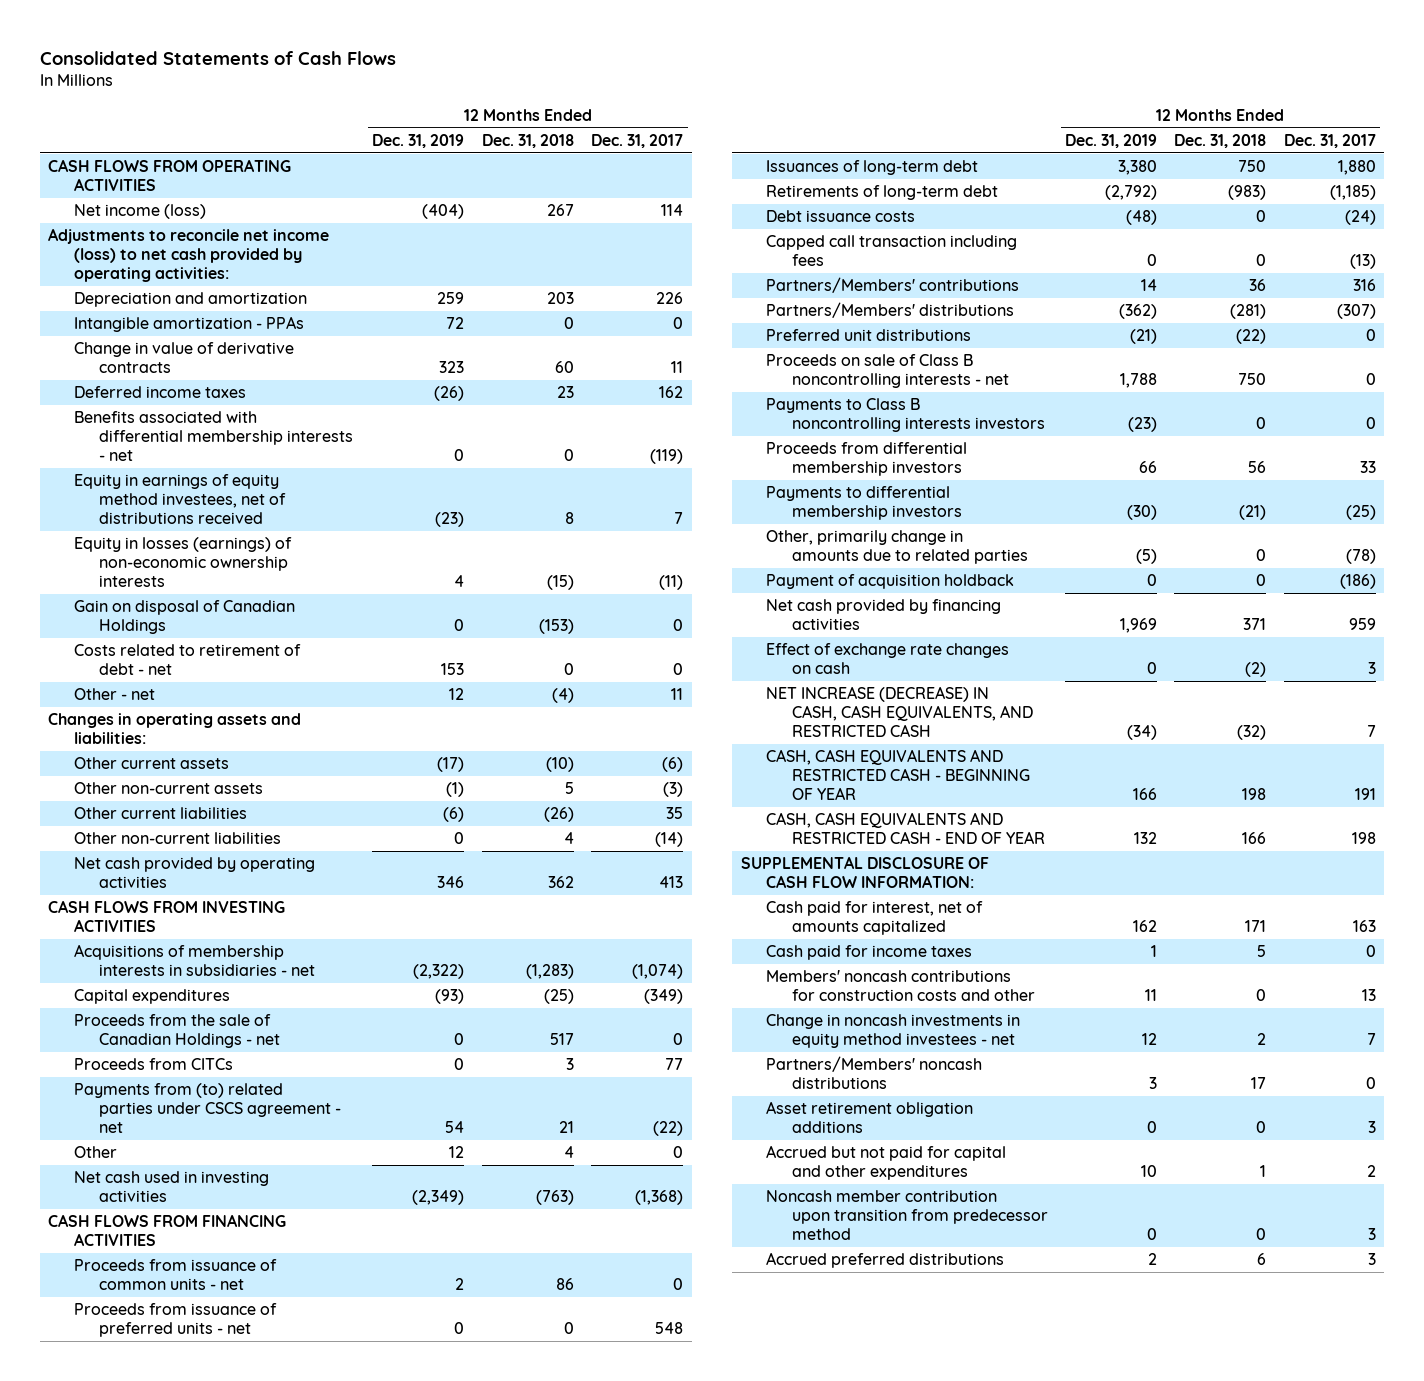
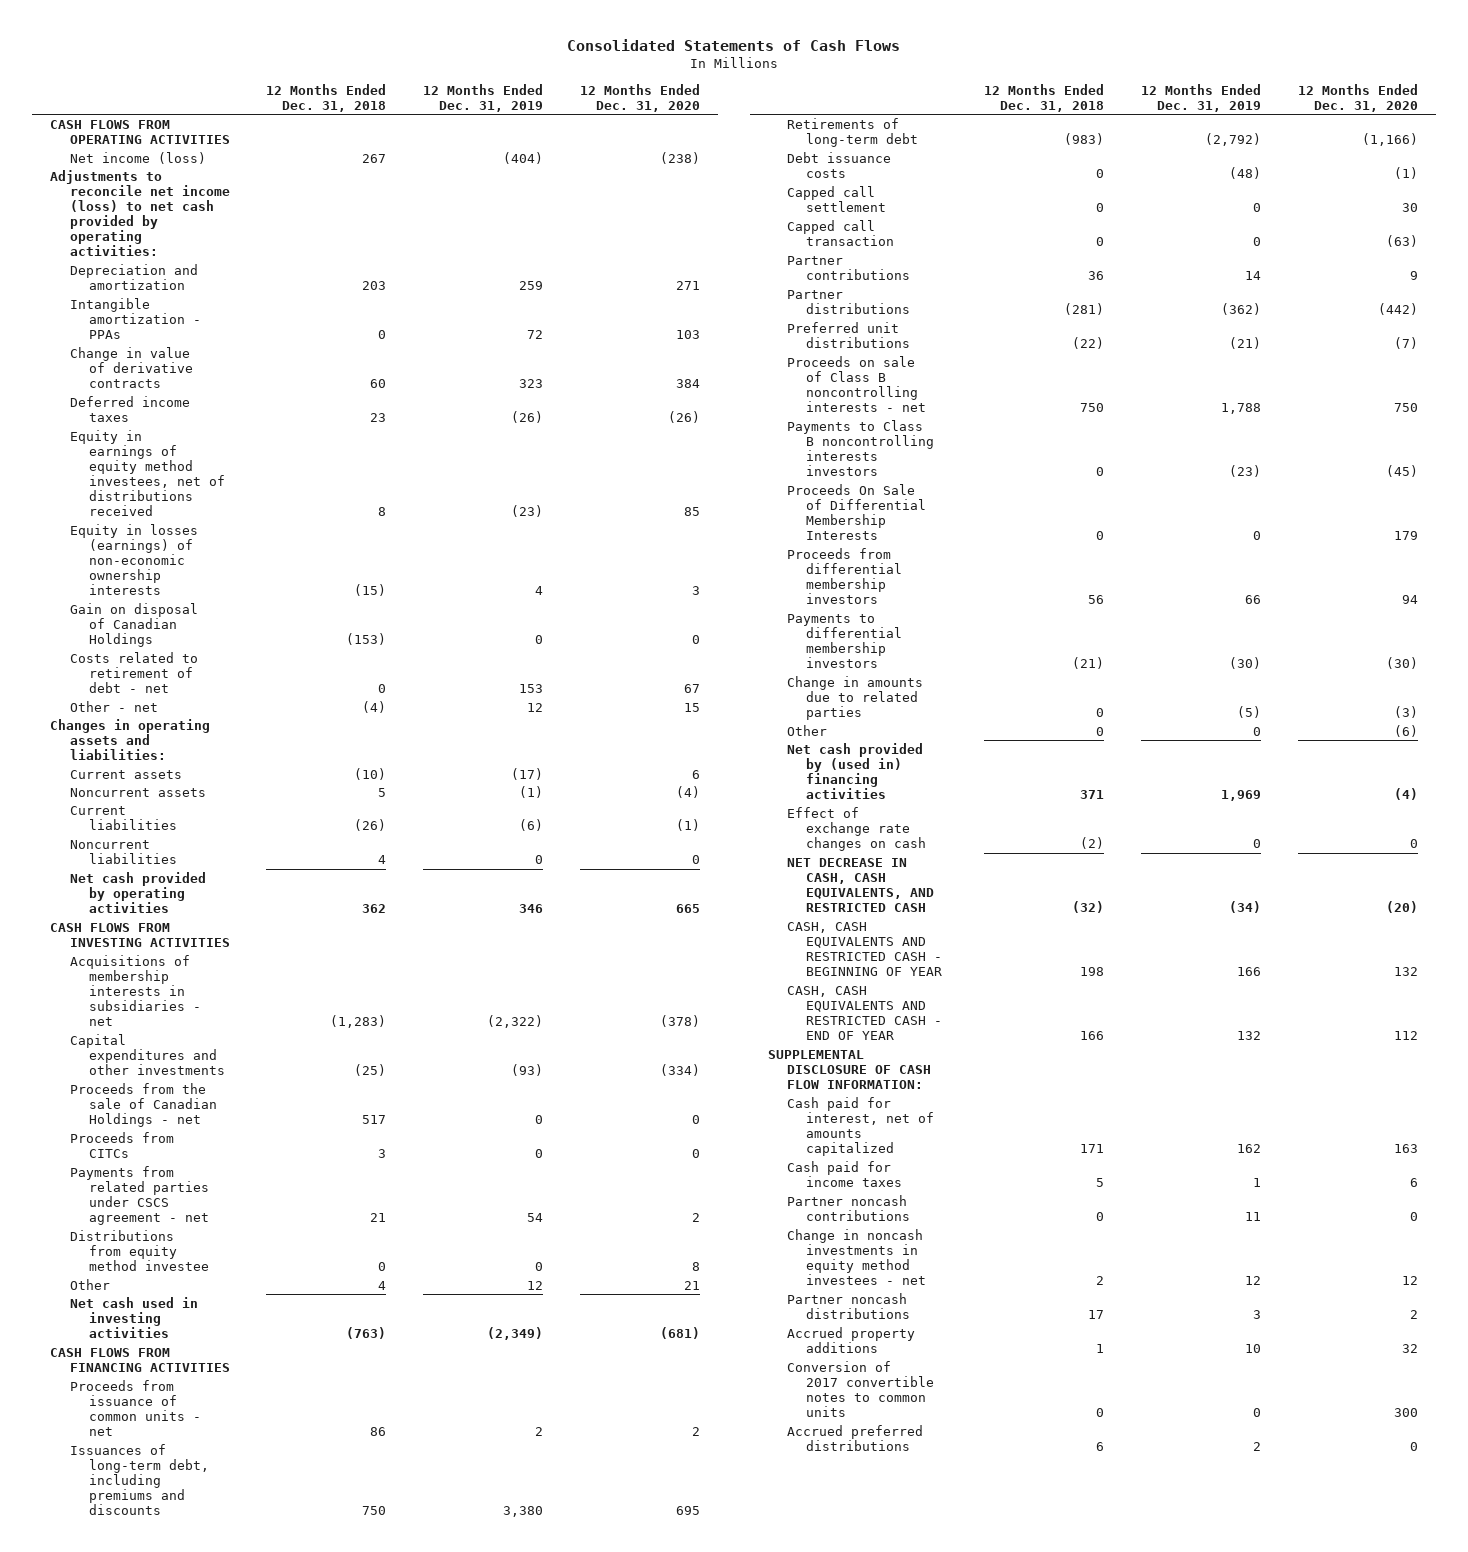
- | 12 Months Ended Dec. 31, 2019 | 12 Months Ended Dec. 31, 2018 | 12 Months Ended Dec. 31, 2017
+ | 12 Months Ended Dec. 31, 2018 | 12 Months Ended Dec. 31, 2019 | 12 Months Ended Dec. 31, 2020
- Benefits associated with differential membership interests - net | 0 | 0 | (119)
- Other current assets | (17) | (10) | (6)
- Other non-current assets | (1) | 5 | (3)
- Other current liabilities | (6) | (26) | 35
- Other non-current liabilities | 0 | 4 | (14)
+ Current assets | (10) | (17) | 6
+ Noncurrent assets | 5 | (1) | (4)
+ Current liabilities | (26) | (6) | (1)
+ Noncurrent liabilities | 4 | 0 | 0
- Capital expenditures | (93) | (25) | (349)
+ Capital expenditures and other investments | (25) | (93) | (334)
- Payments from (to) related parties under CSCS agreement - net | 54 | 21 | (22)
+ Payments from related parties under CSCS agreement - net | 21 | 54 | 2
+ Distributions from equity method investee | 0 | 0 | 8
- Proceeds from issuance of preferred units - net | 0 | 0 | 548
- Issuances of long-term debt | 3,380 | 750 | 1,880
+ Issuances of long-term debt, including premiums and discounts | 750 | 3,380 | 695
- Capped call transaction including fees | 0 | 0 | (13)
- Partners/Members' contributions | 14 | 36 | 316
- Partners/Members' distributions | (362) | (281) | (307)
+ Capped call settlement | 0 | 0 | 30
+ Capped call transaction | 0 | 0 | (63)
+ Partner contributions | 36 | 14 | 9
+ Partner distributions | (281) | (362) | (442)
+ Proceeds On Sale of Differential Membership Interests | 0 | 0 | 179
- Other, primarily change in amounts due to related parties | (5) | 0 | (78)
- Payment of acquisition holdback | 0 | 0 | (186)
- Net cash provided by financing activities | 1,969 | 371 | 959
+ Change in amounts due to related parties | 0 | (5) | (3)
+ Other | 0 | 0 | (6)
+ Net cash provided by (used in) financing activities | 371 | 1,969 | (4)
- NET INCREASE (DECREASE) IN CASH, CASH EQUIVALENTS, AND RESTRICTED CASH | (34) | (32) | 7
+ NET DECREASE IN CASH, CASH EQUIVALENTS, AND RESTRICTED CASH | (32) | (34) | (20)
- Members' noncash contributions for construction costs and other | 11 | 0 | 13
+ Partner noncash contributions | 0 | 11 | 0
- Partners/Members' noncash distributions | 3 | 17 | 0
- Asset retirement obligation additions | 0 | 0 | 3
- Accrued but not paid for capital and other expenditures | 10 | 1 | 2
- Noncash member contribution upon transition from predecessor method | 0 | 0 | 3
+ Partner noncash distributions | 17 | 3 | 2
+ Accrued property additions | 1 | 10 | 32
+ Conversion of 2017 convertible notes to common units | 0 | 0 | 300

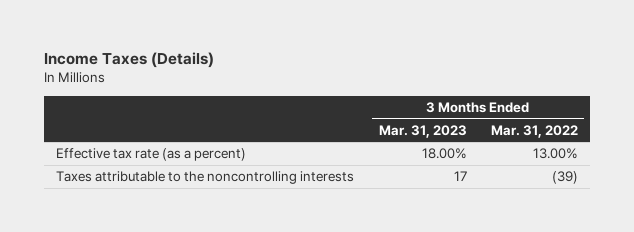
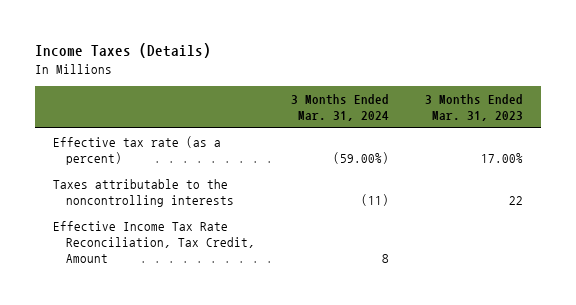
- | 3 Months Ended Mar. 31, 2023 | 3 Months Ended Mar. 31, 2022
+ | 3 Months Ended Mar. 31, 2024 | 3 Months Ended Mar. 31, 2023
- Effective tax rate (as a percent) | 18.00% | 13.00%
- Taxes attributable to the noncontrolling interests | 17 | (39)
+ Effective tax rate (as a percent) | (59.00%) | 17.00%
+ Taxes attributable to the noncontrolling interests | (11) | 22
+ Effective Income Tax Rate Reconciliation, Tax Credit, Amount | 8 |

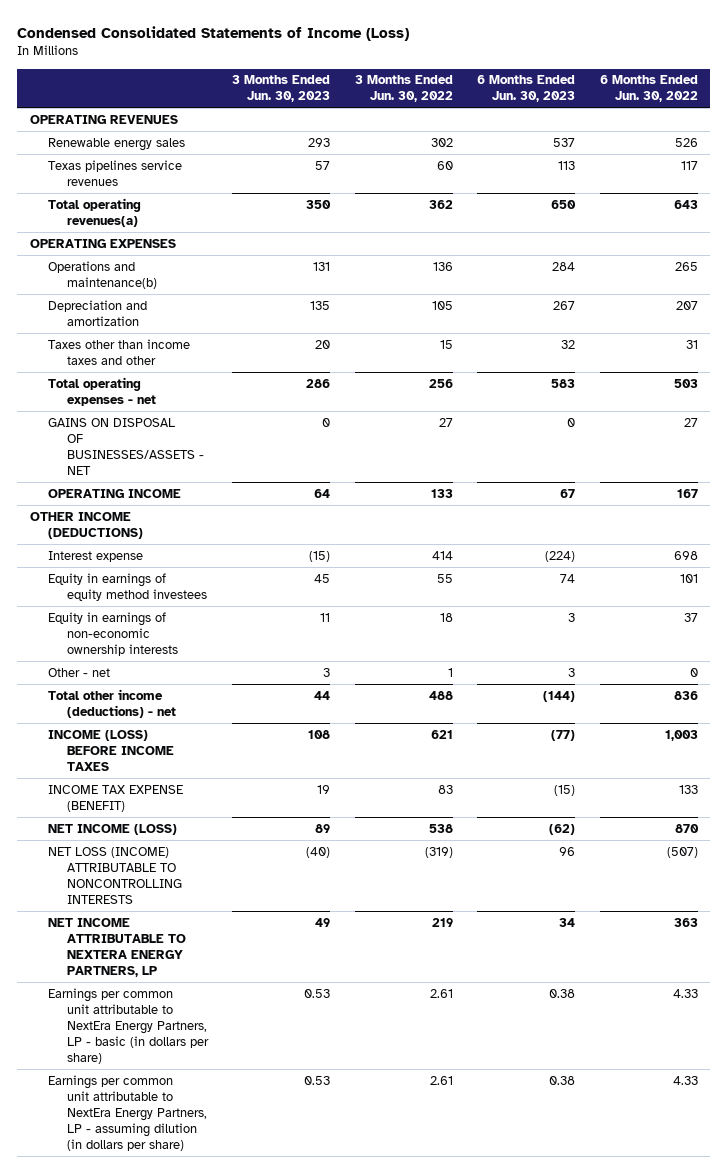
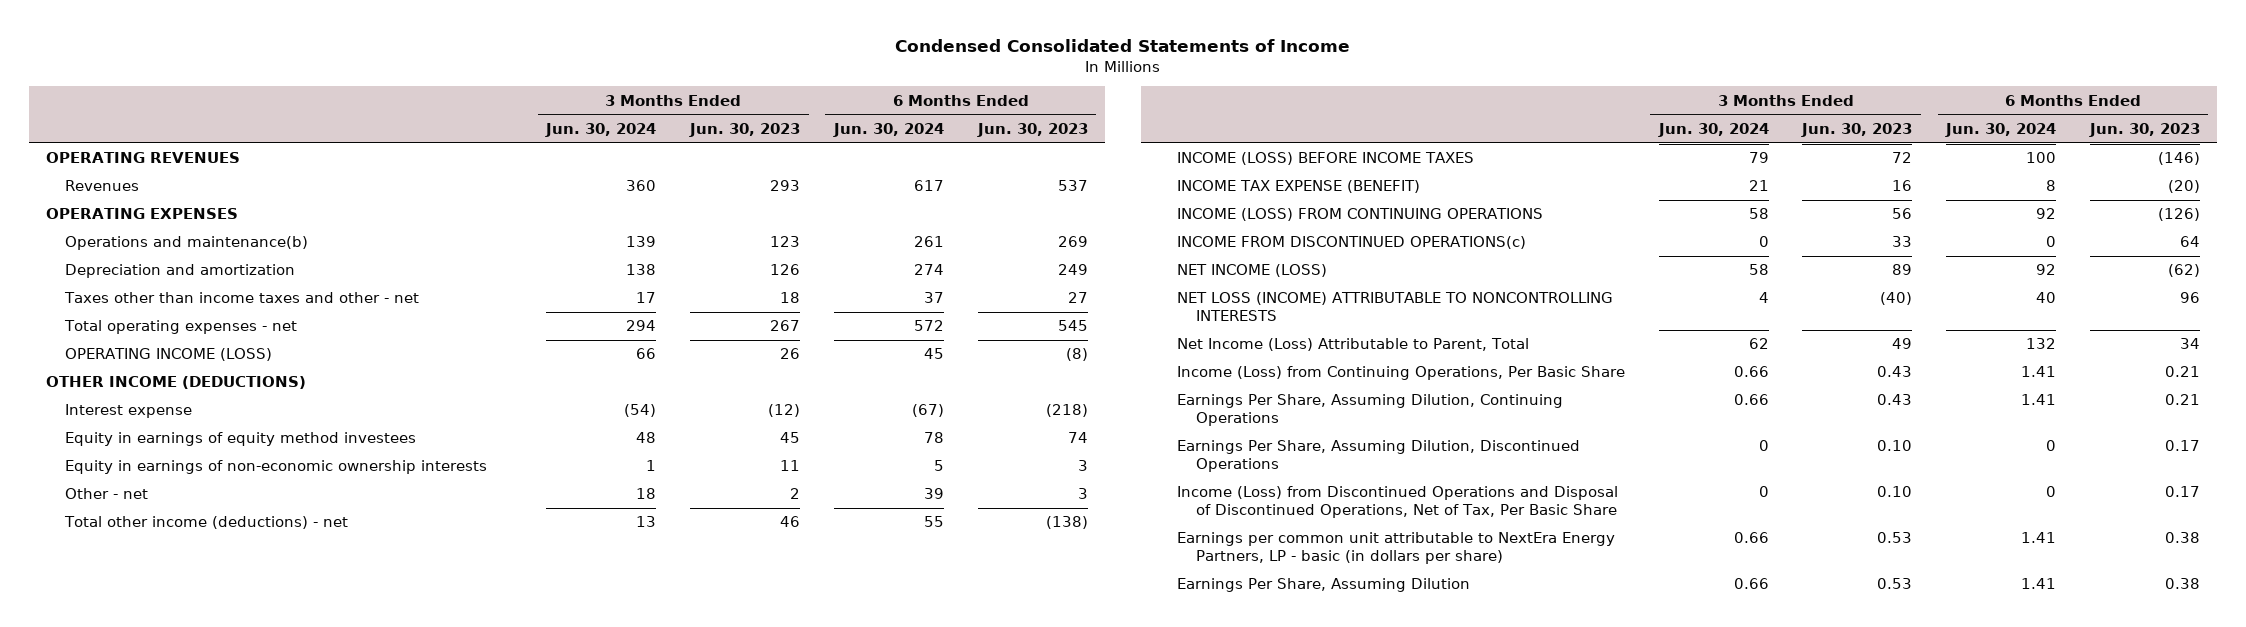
- Condensed Consolidated Statements of Income (Loss)
+ Condensed Consolidated Statements of Income
- | 3 Months Ended Jun. 30, 2023 | 3 Months Ended Jun. 30, 2022 | 6 Months Ended Jun. 30, 2023 | 6 Months Ended Jun. 30, 2022
+ | 3 Months Ended Jun. 30, 2024 | 3 Months Ended Jun. 30, 2023 | 6 Months Ended Jun. 30, 2024 | 6 Months Ended Jun. 30, 2023
- Renewable energy sales | 293 | 302 | 537 | 526
- Texas pipelines service revenues | 57 | 60 | 113 | 117
- Total operating revenues(a) | 350 | 362 | 650 | 643
+ Revenues | 360 | 293 | 617 | 537
- Operations and maintenance(b) | 131 | 136 | 284 | 265
- Depreciation and amortization | 135 | 105 | 267 | 207
- Taxes other than income taxes and other | 20 | 15 | 32 | 31
- Total operating expenses - net | 286 | 256 | 583 | 503
- GAINS ON DISPOSAL OF BUSINESSES/ASSETS - NET | 0 | 27 | 0 | 27
- OPERATING INCOME | 64 | 133 | 67 | 167
+ Operations and maintenance(b) | 139 | 123 | 261 | 269
+ Depreciation and amortization | 138 | 126 | 274 | 249
+ Taxes other than income taxes and other - net | 17 | 18 | 37 | 27
+ Total operating expenses - net | 294 | 267 | 572 | 545
+ OPERATING INCOME (LOSS) | 66 | 26 | 45 | (8)
- Interest expense | (15) | 414 | (224) | 698
+ Interest expense | (54) | (12) | (67) | (218)
- Other - net | 3 | 1 | 3 | 0
- Total other income (deductions) - net | 44 | 488 | (144) | 836
- INCOME (LOSS) BEFORE INCOME TAXES | 108 | 621 | (77) | 1,003
- INCOME TAX EXPENSE (BENEFIT) | 19 | 83 | (15) | 133
+ Other - net | 18 | 2 | 39 | 3
+ Total other income (deductions) - net | 13 | 46 | 55 | (138)
+ INCOME (LOSS) BEFORE INCOME TAXES | 79 | 72 | 100 | (146)
+ INCOME TAX EXPENSE (BENEFIT) | 21 | 16 | 8 | (20)
+ INCOME (LOSS) FROM CONTINUING OPERATIONS | 58 | 56 | 92 | (126)
+ INCOME FROM DISCONTINUED OPERATIONS(c) | 0 | 33 | 0 | 64
- NET INCOME ATTRIBUTABLE TO NEXTERA ENERGY PARTNERS, LP | 49 | 219 | 34 | 363
+ Net Income (Loss) Attributable to Parent, Total | 62 | 49 | 132 | 34
+ Income (Loss) from Continuing Operations, Per Basic Share | 0.66 | 0.43 | 1.41 | 0.21
+ Earnings Per Share, Assuming Dilution, Continuing Operations | 0.66 | 0.43 | 1.41 | 0.21
+ Earnings Per Share, Assuming Dilution, Discontinued Operations | 0 | 0.10 | 0 | 0.17
+ Income (Loss) from Discontinued Operations and Disposal of Discontinued Operations, Net of Tax, Per Basic Share | 0 | 0.10 | 0 | 0.17
- Earnings per common unit attributable to NextEra Energy Partners, LP - assuming dilution (in dollars per share) | 0.53 | 2.61 | 0.38 | 4.33
+ Earnings Per Share, Assuming Dilution | 0.66 | 0.53 | 1.41 | 0.38

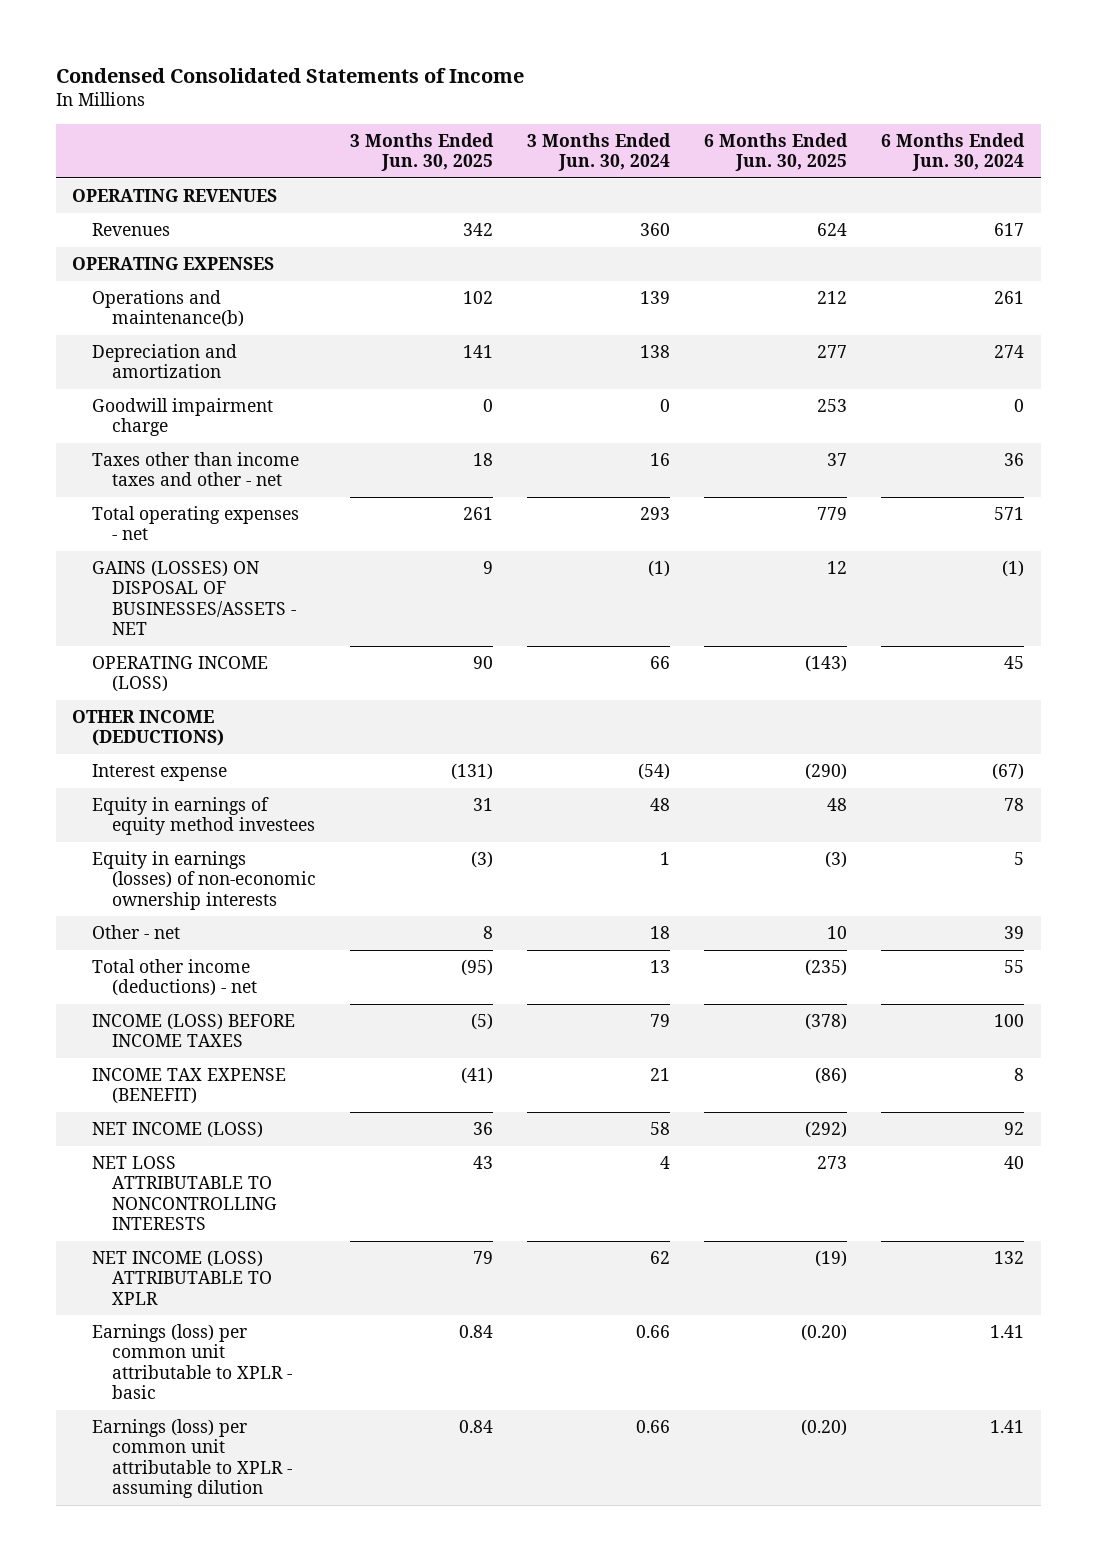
- | 3 Months Ended Jun. 30, 2024 | 3 Months Ended Jun. 30, 2023 | 6 Months Ended Jun. 30, 2024 | 6 Months Ended Jun. 30, 2023
+ | 3 Months Ended Jun. 30, 2025 | 3 Months Ended Jun. 30, 2024 | 6 Months Ended Jun. 30, 2025 | 6 Months Ended Jun. 30, 2024
- Taxes other than income taxes and other - net | 17 | 18 | 37 | 27
- Total operating expenses - net | 294 | 267 | 572 | 545
+ Goodwill impairment charge | 0 | 0 | 253 | 0
+ Taxes other than income taxes and other - net | 18 | 16 | 37 | 36
+ Total operating expenses - net | 261 | 293 | 779 | 571
+ GAINS (LOSSES) ON DISPOSAL OF BUSINESSES/ASSETS - NET | 9 | (1) | 12 | (1)
- Equity in earnings of non-economic ownership interests | 1 | 11 | 5 | 3
+ Equity in earnings (losses) of non-economic ownership interests | (3) | 1 | (3) | 5
- INCOME (LOSS) FROM CONTINUING OPERATIONS | 58 | 56 | 92 | (126)
- INCOME FROM DISCONTINUED OPERATIONS(c) | 0 | 33 | 0 | 64
- NET LOSS (INCOME) ATTRIBUTABLE TO NONCONTROLLING INTERESTS | 4 | (40) | 40 | 96
- Net Income (Loss) Attributable to Parent, Total | 62 | 49 | 132 | 34
- Income (Loss) from Continuing Operations, Per Basic Share | 0.66 | 0.43 | 1.41 | 0.21
- Earnings Per Share, Assuming Dilution, Continuing Operations | 0.66 | 0.43 | 1.41 | 0.21
- Earnings Per Share, Assuming Dilution, Discontinued Operations | 0 | 0.10 | 0 | 0.17
- Income (Loss) from Discontinued Operations and Disposal of Discontinued Operations, Net of Tax, Per Basic Share | 0 | 0.10 | 0 | 0.17
- Earnings per common unit attributable to NextEra Energy Partners, LP - basic (in dollars per share) | 0.66 | 0.53 | 1.41 | 0.38
- Earnings Per Share, Assuming Dilution | 0.66 | 0.53 | 1.41 | 0.38
+ NET LOSS ATTRIBUTABLE TO NONCONTROLLING INTERESTS | 43 | 4 | 273 | 40
+ NET INCOME (LOSS) ATTRIBUTABLE TO XPLR | 79 | 62 | (19) | 132
+ Earnings (loss) per common unit attributable to XPLR - basic | 0.84 | 0.66 | (0.20) | 1.41
+ Earnings (loss) per common unit attributable to XPLR - assuming dilution | 0.84 | 0.66 | (0.20) | 1.41

